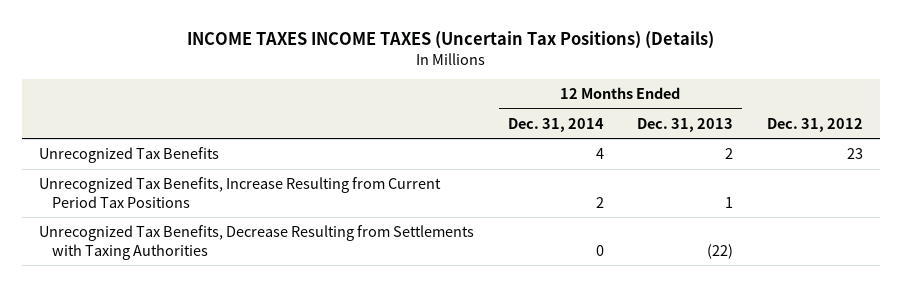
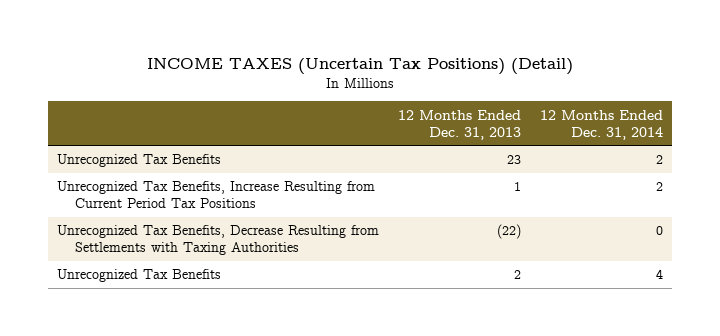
- INCOME TAXES INCOME TAXES (Uncertain Tax Positions) (Details)
+ INCOME TAXES (Uncertain Tax Positions) (Detail)
- | 12 Months Ended Dec. 31, 2014 | 12 Months Ended Dec. 31, 2013 | Dec. 31, 2012
+ | 12 Months Ended Dec. 31, 2013 | 12 Months Ended Dec. 31, 2014
+ Unrecognized Tax Benefits | 23 | 2
moved down: Unrecognized Tax Benefits | 2 | 4

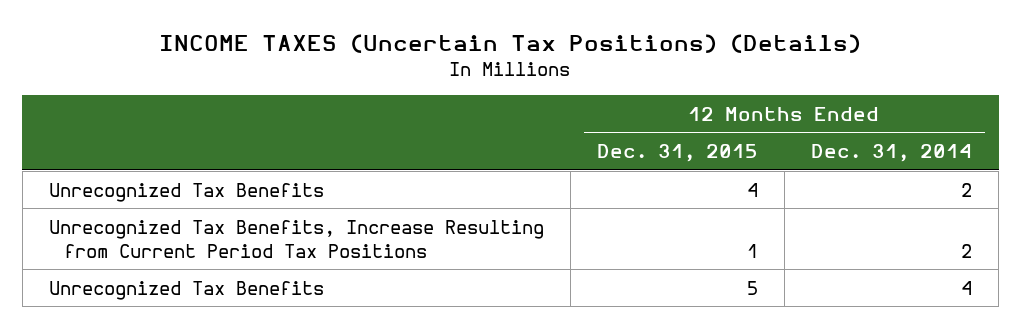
- INCOME TAXES (Uncertain Tax Positions) (Detail)
+ INCOME TAXES (Uncertain Tax Positions) (Details)
- | 12 Months Ended Dec. 31, 2013 | 12 Months Ended Dec. 31, 2014
+ | 12 Months Ended Dec. 31, 2015 | 12 Months Ended Dec. 31, 2014
- Unrecognized Tax Benefits, Decrease Resulting from Settlements with Taxing Authorities | (22) | 0

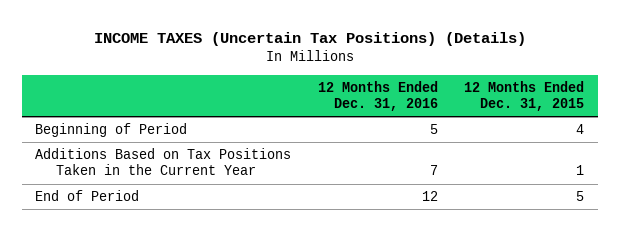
- | 12 Months Ended Dec. 31, 2015 | 12 Months Ended Dec. 31, 2014
+ | 12 Months Ended Dec. 31, 2016 | 12 Months Ended Dec. 31, 2015
- Unrecognized Tax Benefits | 4 | 2
- Unrecognized Tax Benefits, Increase Resulting from Current Period Tax Positions | 1 | 2
- Unrecognized Tax Benefits | 5 | 4
+ Beginning of Period | 5 | 4
+ Additions Based on Tax Positions Taken in the Current Year | 7 | 1
+ End of Period | 12 | 5

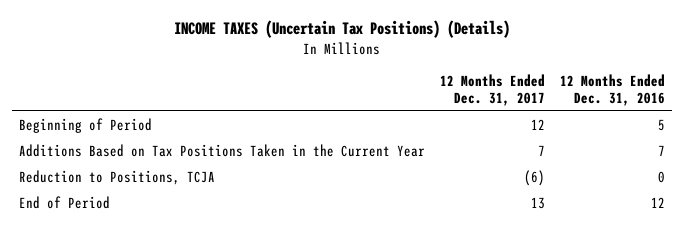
- | 12 Months Ended Dec. 31, 2016 | 12 Months Ended Dec. 31, 2015
+ | 12 Months Ended Dec. 31, 2017 | 12 Months Ended Dec. 31, 2016
+ Reduction to Positions, TCJA | (6) | 0

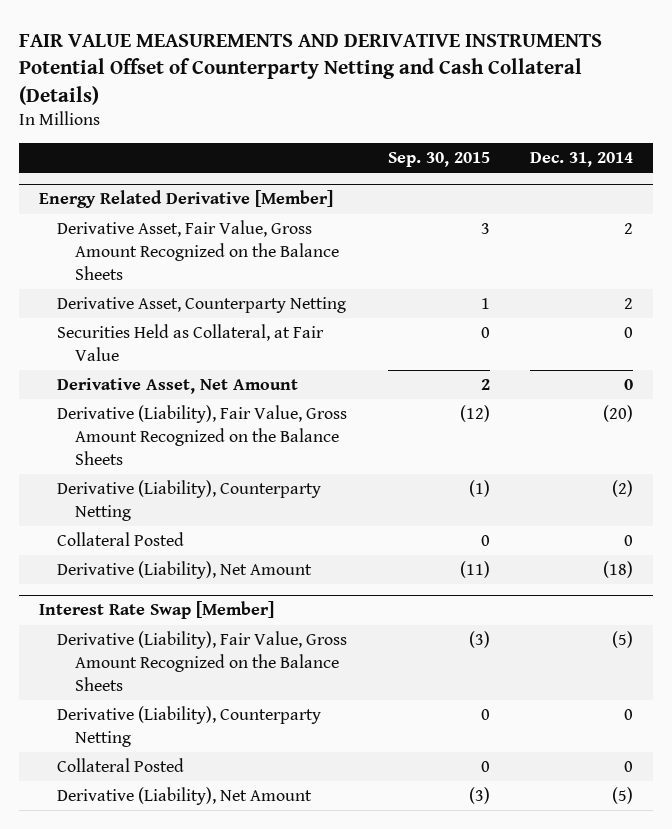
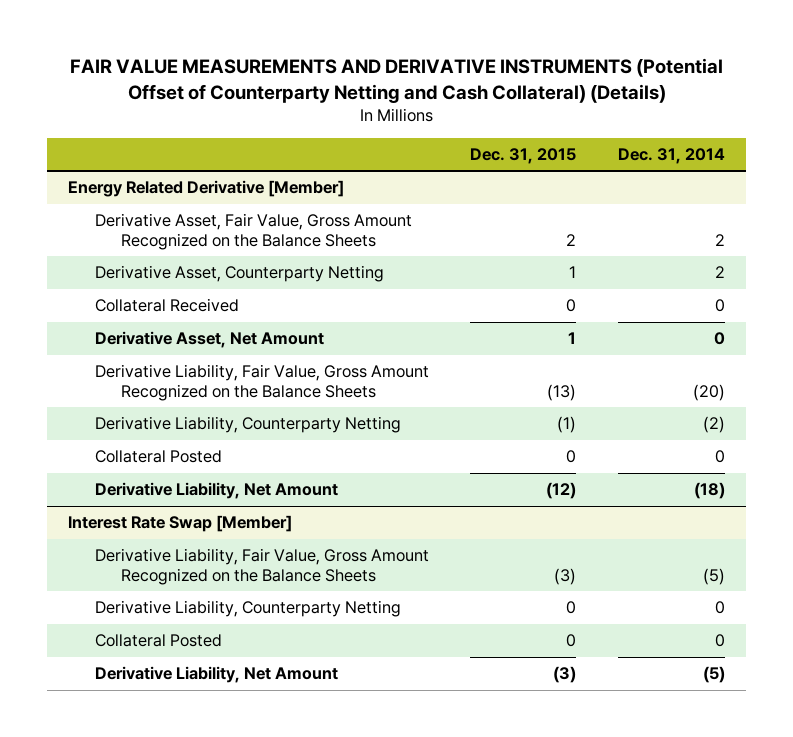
- FAIR VALUE MEASUREMENTS AND DERIVATIVE INSTRUMENTS Potential Offset of Counterparty Netting and Cash Collateral (Details)
+ FAIR VALUE MEASUREMENTS AND DERIVATIVE INSTRUMENTS (Potential Offset of Counterparty Netting and Cash Collateral) (Details)
- | Sep. 30, 2015 | Dec. 31, 2014
+ | Dec. 31, 2015 | Dec. 31, 2014
@ Energy Related Derivative [Member]
- Securities Held as Collateral, at Fair Value | 0 | 0
+ Collateral Received | 0 | 0
- Derivative (Liability), Fair Value, Gross Amount Recognized on the Balance Sheets | (12) | (20)
- Derivative (Liability), Counterparty Netting | (1) | (2)
+ Derivative Liability, Fair Value, Gross Amount Recognized on the Balance Sheets | (13) | (20)
+ Derivative Liability, Counterparty Netting | (1) | (2)
- Derivative (Liability), Net Amount | (11) | (18)
+ Derivative Liability, Net Amount | (12) | (18)
@ Interest Rate Swap [Member]
- Derivative (Liability), Fair Value, Gross Amount Recognized on the Balance Sheets | (3) | (5)
- Derivative (Liability), Counterparty Netting | 0 | 0
+ Derivative Liability, Fair Value, Gross Amount Recognized on the Balance Sheets | (3) | (5)
+ Derivative Liability, Counterparty Netting | 0 | 0
- Derivative (Liability), Net Amount | (3) | (5)
+ Derivative Liability, Net Amount | (3) | (5)

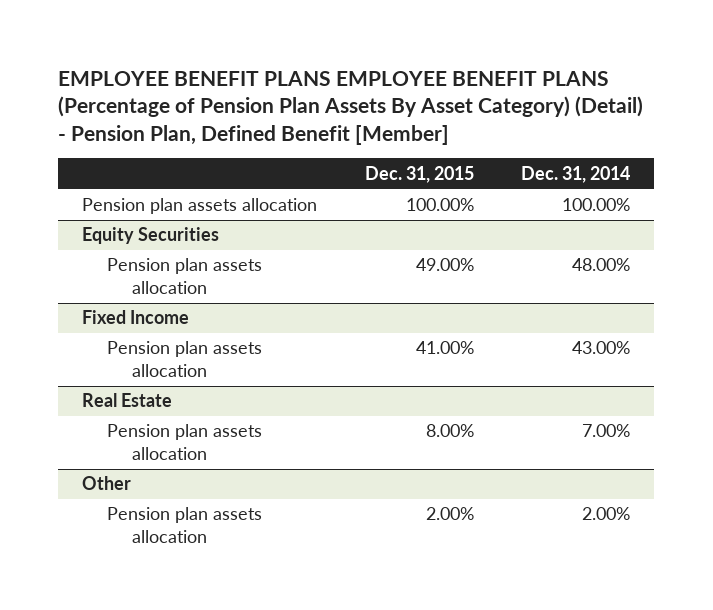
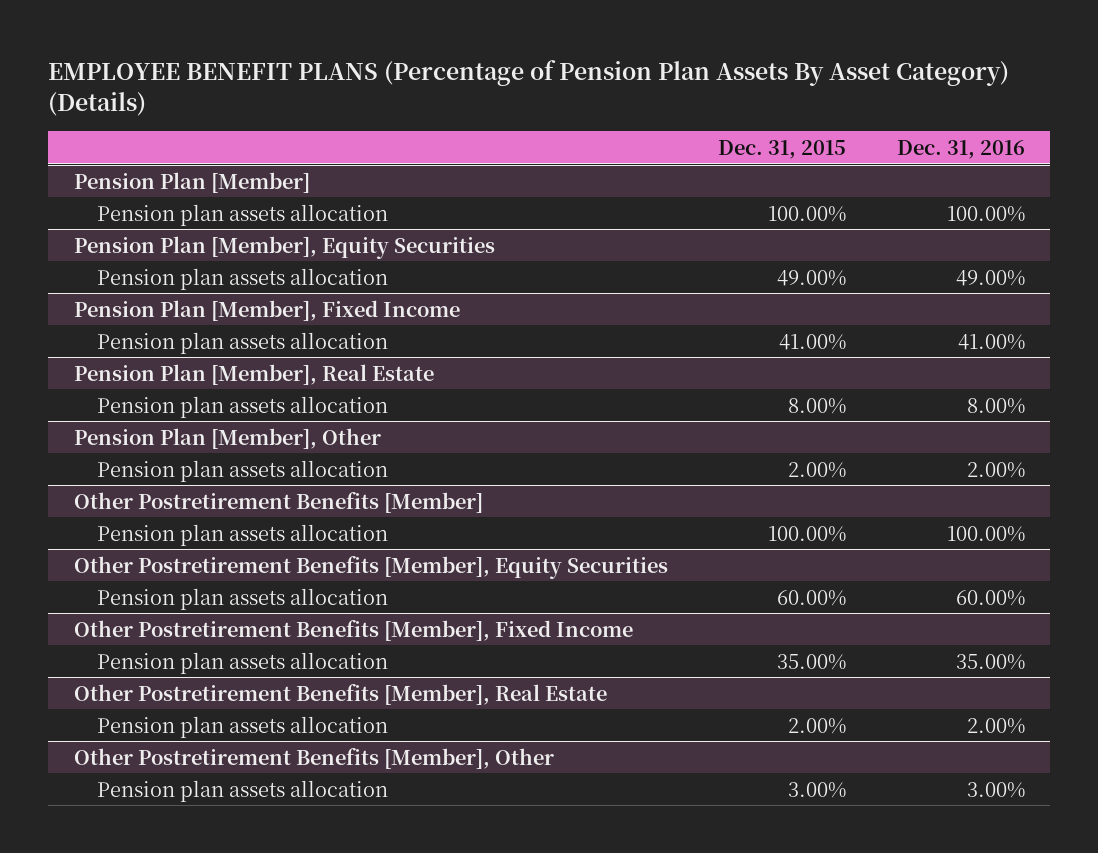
- EMPLOYEE BENEFIT PLANS EMPLOYEE BENEFIT PLANS (Percentage of Pension Plan Assets By Asset Category) (Detail) - Pension Plan, Defined Benefit [Member]
+ EMPLOYEE BENEFIT PLANS (Percentage of Pension Plan Assets By Asset Category) (Details)
- | Dec. 31, 2015 | Dec. 31, 2014
+ | Dec. 31, 2015 | Dec. 31, 2016
+ Pension Plan [Member]
- Equity Securities
+ Pension Plan [Member], Equity Securities
- Fixed Income
+ Pension Plan [Member], Fixed Income
- Real Estate
+ Pension Plan [Member], Real Estate
- Other
+ Pension Plan [Member], Other
+ Other Postretirement Benefits [Member]
+ Pension plan assets allocation | 100.00% | 100.00%
+ Other Postretirement Benefits [Member], Equity Securities
+ Pension plan assets allocation | 60.00% | 60.00%
+ Other Postretirement Benefits [Member], Fixed Income
+ Pension plan assets allocation | 35.00% | 35.00%
+ Other Postretirement Benefits [Member], Real Estate
+ Pension plan assets allocation | 2.00% | 2.00%
+ Other Postretirement Benefits [Member], Other
+ Pension plan assets allocation | 3.00% | 3.00%

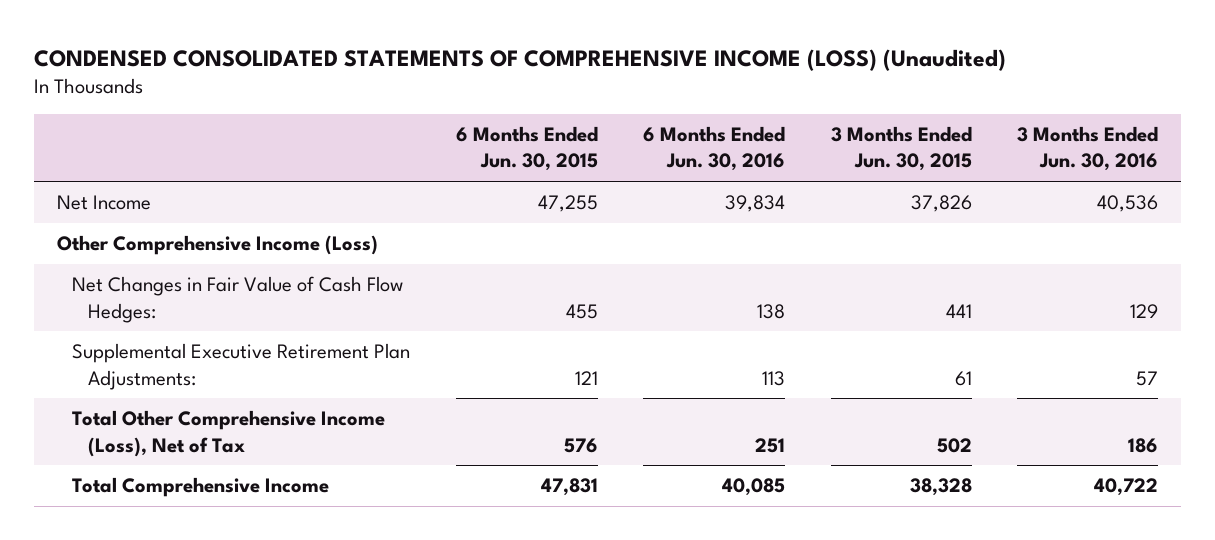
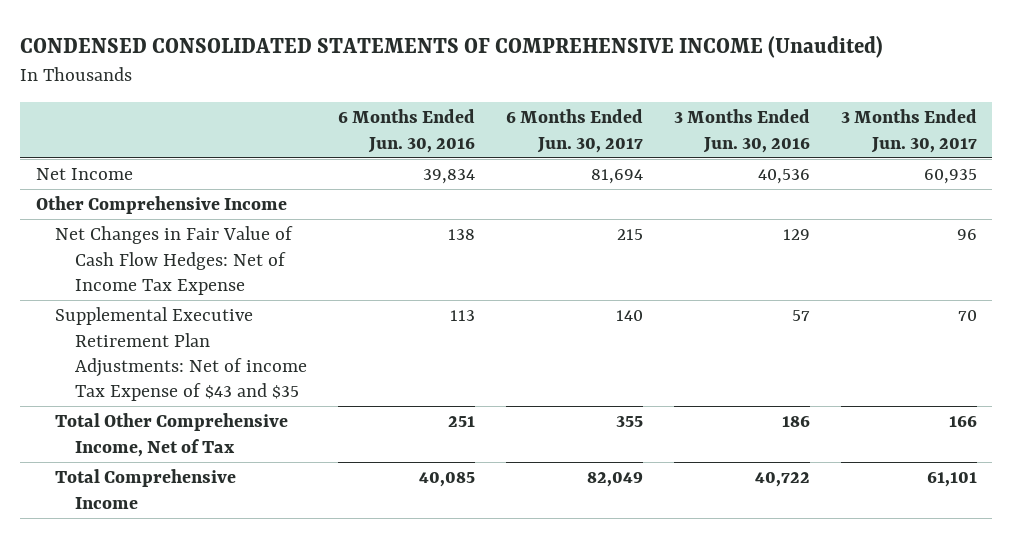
- CONDENSED CONSOLIDATED STATEMENTS OF COMPREHENSIVE INCOME (LOSS) (Unaudited)
+ CONDENSED CONSOLIDATED STATEMENTS OF COMPREHENSIVE INCOME (Unaudited)
- | 6 Months Ended Jun. 30, 2015 | 6 Months Ended Jun. 30, 2016 | 3 Months Ended Jun. 30, 2015 | 3 Months Ended Jun. 30, 2016
+ | 6 Months Ended Jun. 30, 2016 | 6 Months Ended Jun. 30, 2017 | 3 Months Ended Jun. 30, 2016 | 3 Months Ended Jun. 30, 2017
- Other Comprehensive Income (Loss)
- Net Changes in Fair Value of Cash Flow Hedges: | 455 | 138 | 441 | 129
- Supplemental Executive Retirement Plan Adjustments: | 121 | 113 | 61 | 57
- Total Other Comprehensive Income (Loss), Net of Tax | 576 | 251 | 502 | 186
+ Other Comprehensive Income
+ Net Changes in Fair Value of Cash Flow Hedges: Net of Income Tax Expense | 138 | 215 | 129 | 96
+ Supplemental Executive Retirement Plan Adjustments: Net of income Tax Expense of $43 and $35 | 113 | 140 | 57 | 70
+ Total Other Comprehensive Income, Net of Tax | 251 | 355 | 186 | 166

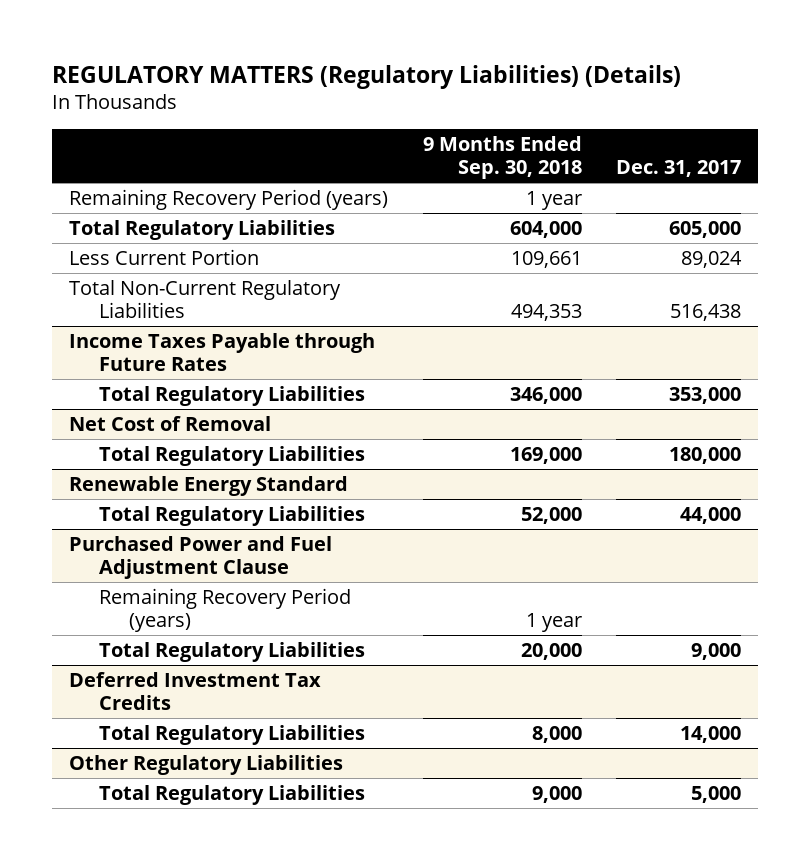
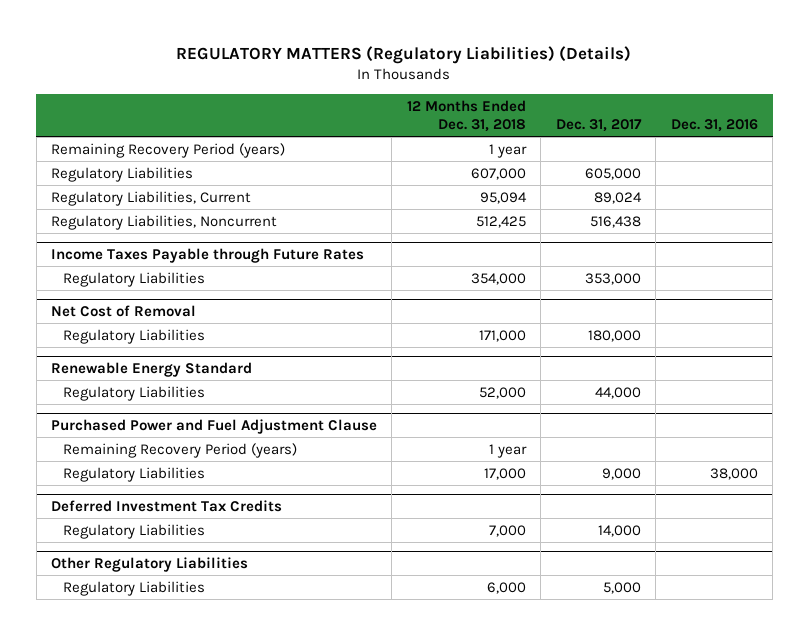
- | 9 Months Ended Sep. 30, 2018 | Dec. 31, 2017
+ | 12 Months Ended Dec. 31, 2018 | Dec. 31, 2017 | Dec. 31, 2016
- Total Regulatory Liabilities | 604,000 | 605,000
- Less Current Portion | 109,661 | 89,024
- Total Non-Current Regulatory Liabilities | 494,353 | 516,438
+ Regulatory Liabilities | 607,000 | 605,000 |
+ Regulatory Liabilities, Current | 95,094 | 89,024 |
+ Regulatory Liabilities, Noncurrent | 512,425 | 516,438 |
@ Income Taxes Payable through Future Rates
- Total Regulatory Liabilities | 346,000 | 353,000
+ Regulatory Liabilities | 354,000 | 353,000 |
@ Net Cost of Removal
- Total Regulatory Liabilities | 169,000 | 180,000
+ Regulatory Liabilities | 171,000 | 180,000 |
@ Renewable Energy Standard
- Total Regulatory Liabilities | 52,000 | 44,000
+ Regulatory Liabilities | 52,000 | 44,000 |
@ Purchased Power and Fuel Adjustment Clause
- Total Regulatory Liabilities | 20,000 | 9,000
+ Regulatory Liabilities | 17,000 | 9,000 | 38,000
@ Deferred Investment Tax Credits
- Total Regulatory Liabilities | 8,000 | 14,000
+ Regulatory Liabilities | 7,000 | 14,000 |
@ Other Regulatory Liabilities
- Total Regulatory Liabilities | 9,000 | 5,000
+ Regulatory Liabilities | 6,000 | 5,000 |

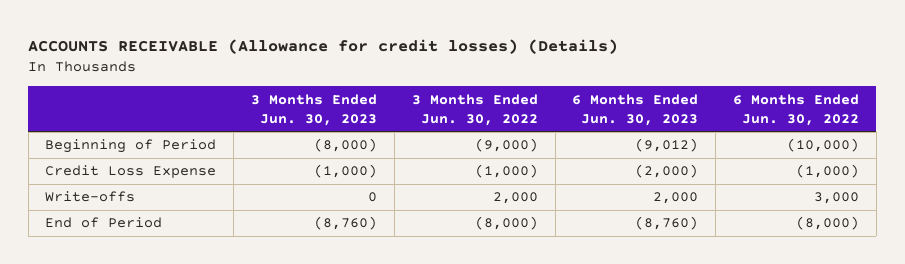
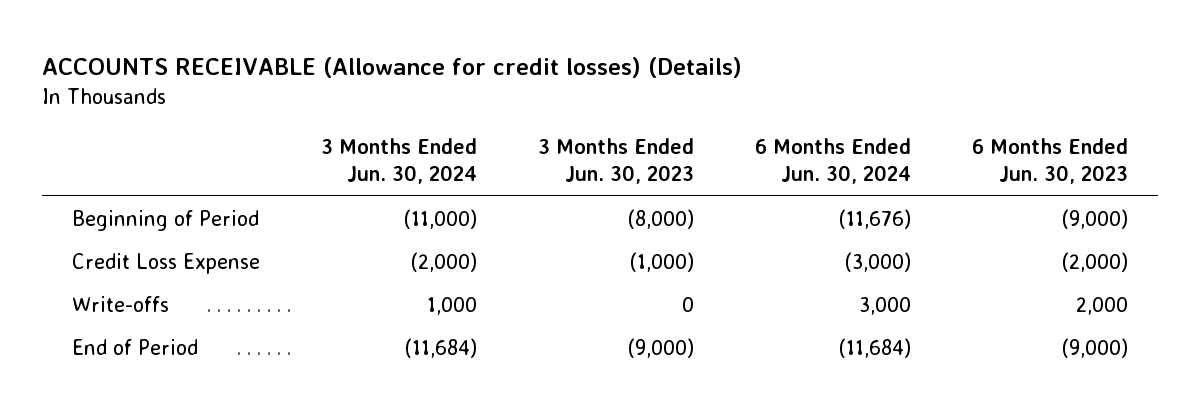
- | 3 Months Ended Jun. 30, 2023 | 3 Months Ended Jun. 30, 2022 | 6 Months Ended Jun. 30, 2023 | 6 Months Ended Jun. 30, 2022
+ | 3 Months Ended Jun. 30, 2024 | 3 Months Ended Jun. 30, 2023 | 6 Months Ended Jun. 30, 2024 | 6 Months Ended Jun. 30, 2023
- Beginning of Period | (8,000) | (9,000) | (9,012) | (10,000)
+ Beginning of Period | (11,000) | (8,000) | (11,676) | (9,000)
- End of Period | (8,760) | (8,000) | (8,760) | (8,000)
+ End of Period | (11,684) | (9,000) | (11,684) | (9,000)

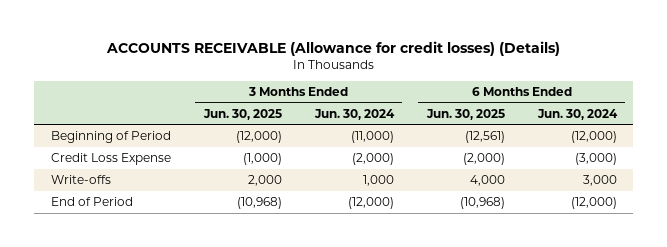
- | 3 Months Ended Jun. 30, 2024 | 3 Months Ended Jun. 30, 2023 | 6 Months Ended Jun. 30, 2024 | 6 Months Ended Jun. 30, 2023
+ | 3 Months Ended Jun. 30, 2025 | 3 Months Ended Jun. 30, 2024 | 6 Months Ended Jun. 30, 2025 | 6 Months Ended Jun. 30, 2024
- Beginning of Period | (11,000) | (8,000) | (11,676) | (9,000)
+ Beginning of Period | (12,000) | (11,000) | (12,561) | (12,000)
- End of Period | (11,684) | (9,000) | (11,684) | (9,000)
+ End of Period | (10,968) | (12,000) | (10,968) | (12,000)

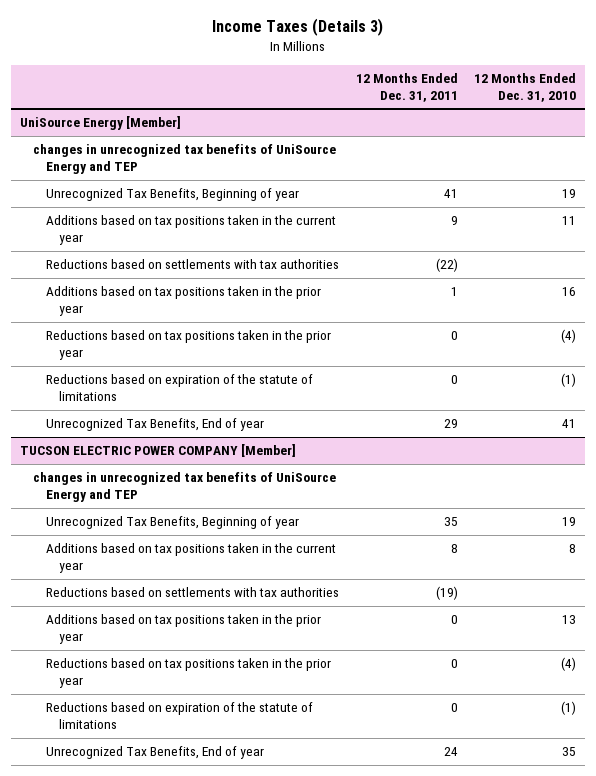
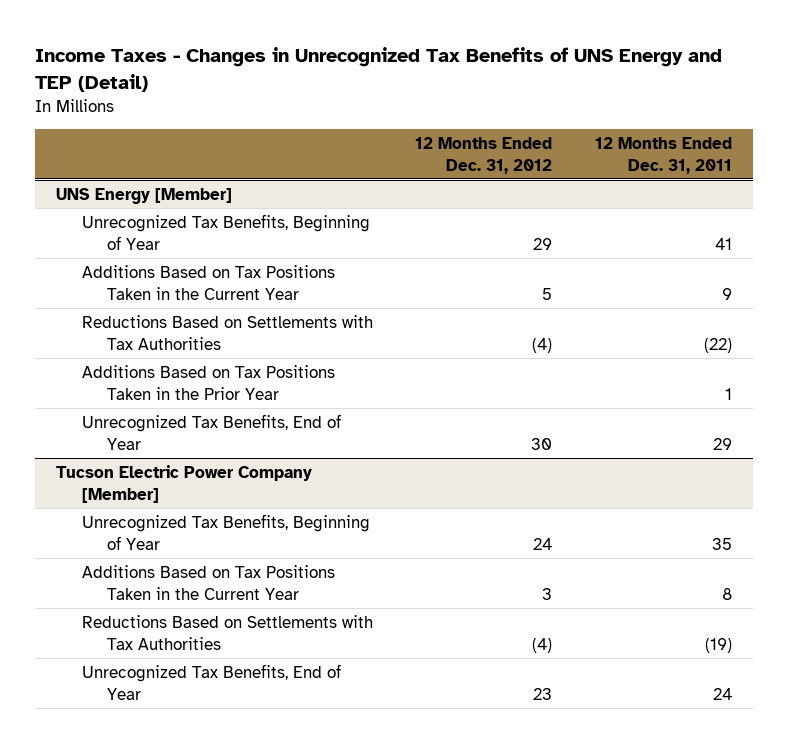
- Income Taxes (Details 3)
+ Income Taxes - Changes in Unrecognized Tax Benefits of UNS Energy and TEP (Detail)
- | 12 Months Ended Dec. 31, 2011 | 12 Months Ended Dec. 31, 2010
+ | 12 Months Ended Dec. 31, 2012 | 12 Months Ended Dec. 31, 2011
- UniSource Energy [Member]
- changes in unrecognized tax benefits of UniSource Energy and TEP
- Unrecognized Tax Benefits, Beginning of year | 41 | 19
- Additions based on tax positions taken in the current year | 9 | 11
- Reductions based on settlements with tax authorities | (22) |
- Additions based on tax positions taken in the prior year | 1 | 16
- Reductions based on tax positions taken in the prior year | 0 | (4)
- Reductions based on expiration of the statute of limitations | 0 | (1)
- Unrecognized Tax Benefits, End of year | 29 | 41
- TUCSON ELECTRIC POWER COMPANY [Member]
- changes in unrecognized tax benefits of UniSource Energy and TEP
- Unrecognized Tax Benefits, Beginning of year | 35 | 19
- Additions based on tax positions taken in the current year | 8 | 8
- Reductions based on settlements with tax authorities | (19) |
- Additions based on tax positions taken in the prior year | 0 | 13
- Reductions based on tax positions taken in the prior year | 0 | (4)
- Reductions based on expiration of the statute of limitations | 0 | (1)
- Unrecognized Tax Benefits, End of year | 24 | 35
+ UNS Energy [Member]
+ Unrecognized Tax Benefits, Beginning of Year | 29 | 41
+ Additions Based on Tax Positions Taken in the Current Year | 5 | 9
+ Reductions Based on Settlements with Tax Authorities | (4) | (22)
+ Additions Based on Tax Positions Taken in the Prior Year | | 1
+ Unrecognized Tax Benefits, End of Year | 30 | 29
+ Tucson Electric Power Company [Member]
+ Unrecognized Tax Benefits, Beginning of Year | 24 | 35
+ Additions Based on Tax Positions Taken in the Current Year | 3 | 8
+ Reductions Based on Settlements with Tax Authorities | (4) | (19)
+ Unrecognized Tax Benefits, End of Year | 23 | 24

